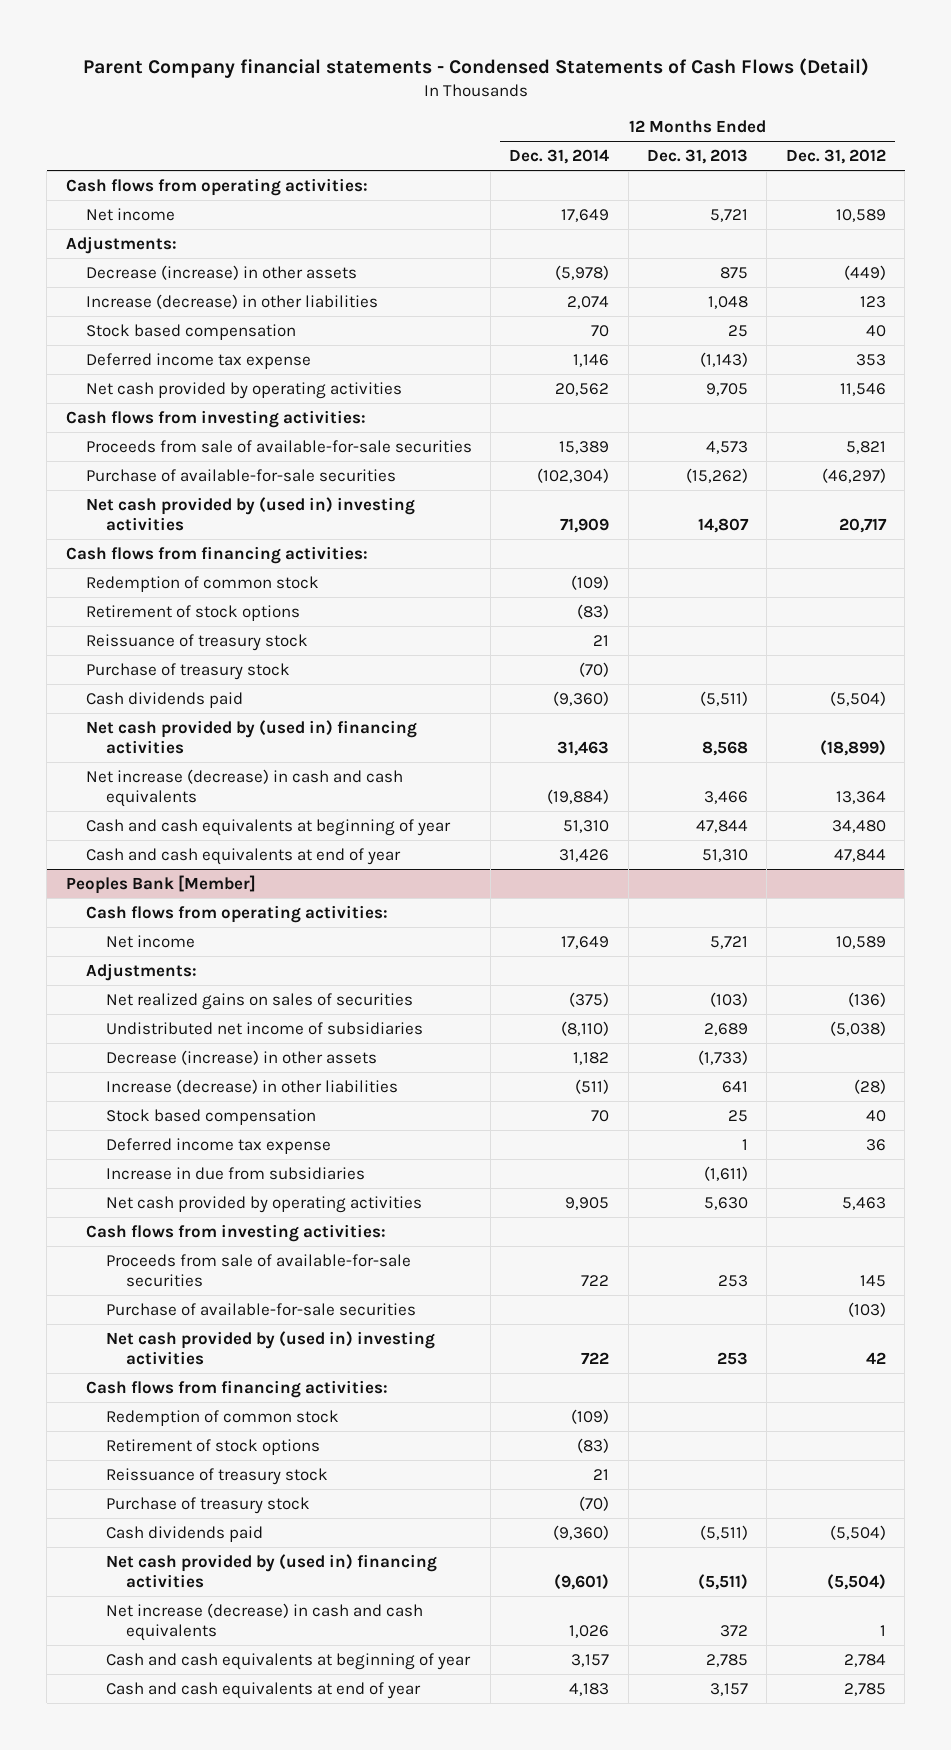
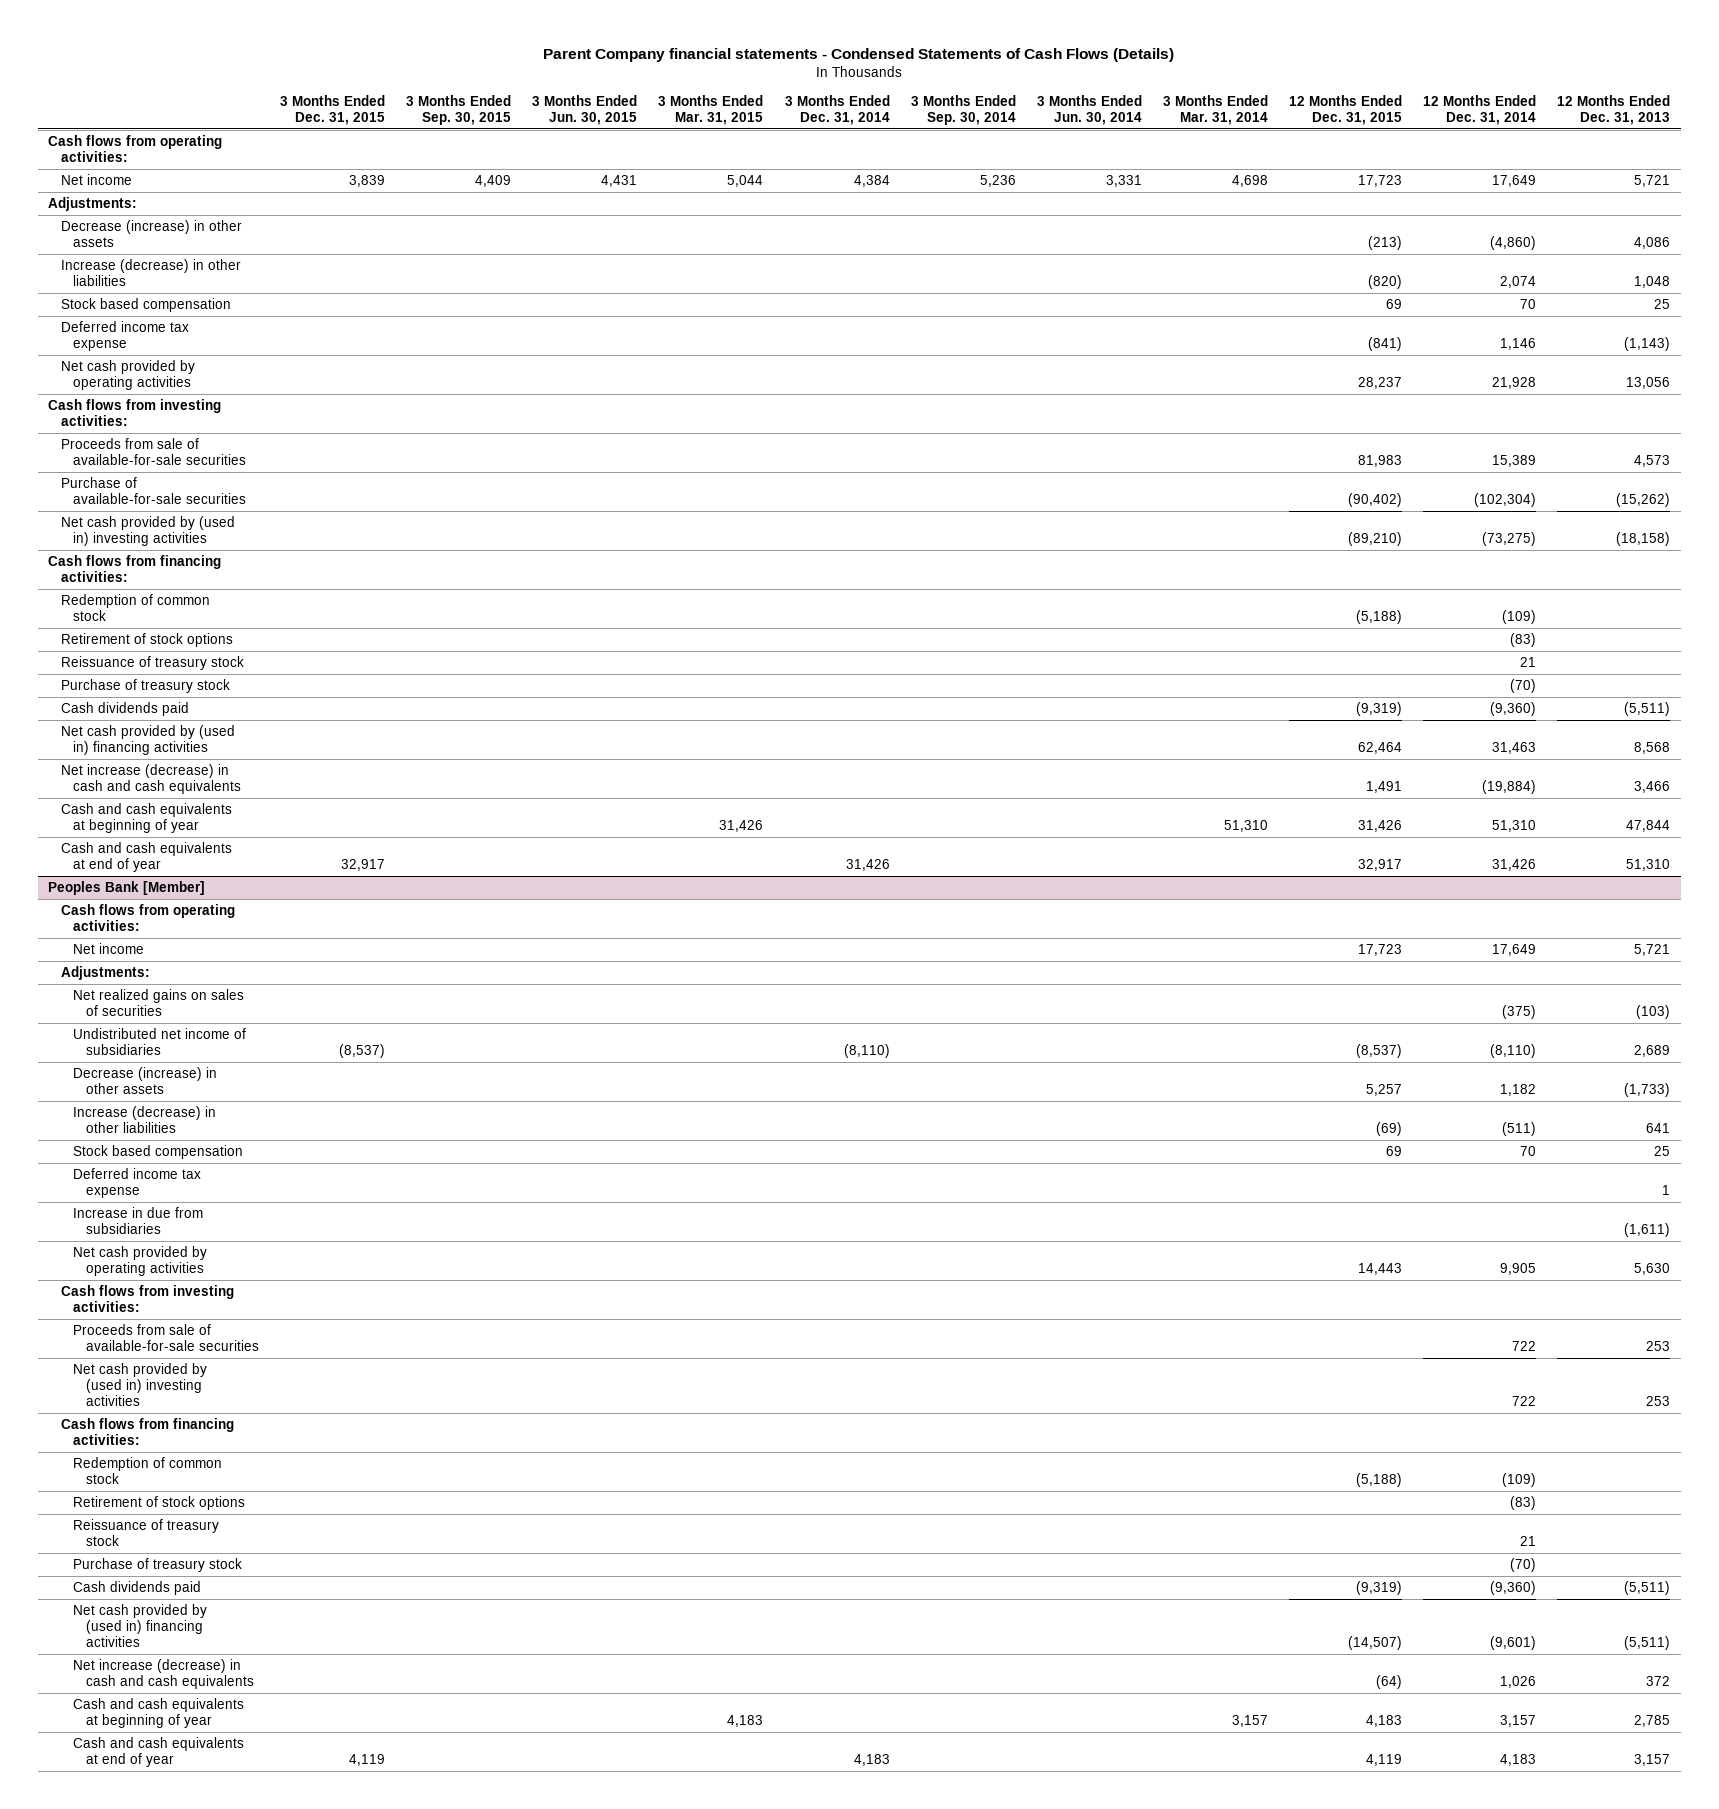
- Parent Company financial statements - Condensed Statements of Cash Flows (Detail)
+ Parent Company financial statements - Condensed Statements of Cash Flows (Details)
- | 12 Months Ended Dec. 31, 2014 | 12 Months Ended Dec. 31, 2013 | 12 Months Ended Dec. 31, 2012
+ | 3 Months Ended Dec. 31, 2015 | 3 Months Ended Sep. 30, 2015 | 3 Months Ended Jun. 30, 2015 | 3 Months Ended Mar. 31, 2015 | 3 Months Ended Dec. 31, 2014 | 3 Months Ended Sep. 30, 2014 | 3 Months Ended Jun. 30, 2014 | 3 Months Ended Mar. 31, 2014 | 12 Months Ended Dec. 31, 2015 | 12 Months Ended Dec. 31, 2014 | 12 Months Ended Dec. 31, 2013
- Decrease (increase) in other assets | (5,978) | 875 | (449)
+ Decrease (increase) in other assets | | | | | | | | | (213) | (4,860) | 4,086
- Net cash provided by operating activities | 20,562 | 9,705 | 11,546
+ Net cash provided by operating activities | | | | | | | | | 28,237 | 21,928 | 13,056
- Net cash provided by (used in) investing activities | 71,909 | 14,807 | 20,717
+ Net cash provided by (used in) investing activities | | | | | | | | | (89,210) | (73,275) | (18,158)
@ Peoples Bank [Member]
- Purchase of available-for-sale securities | | | (103)

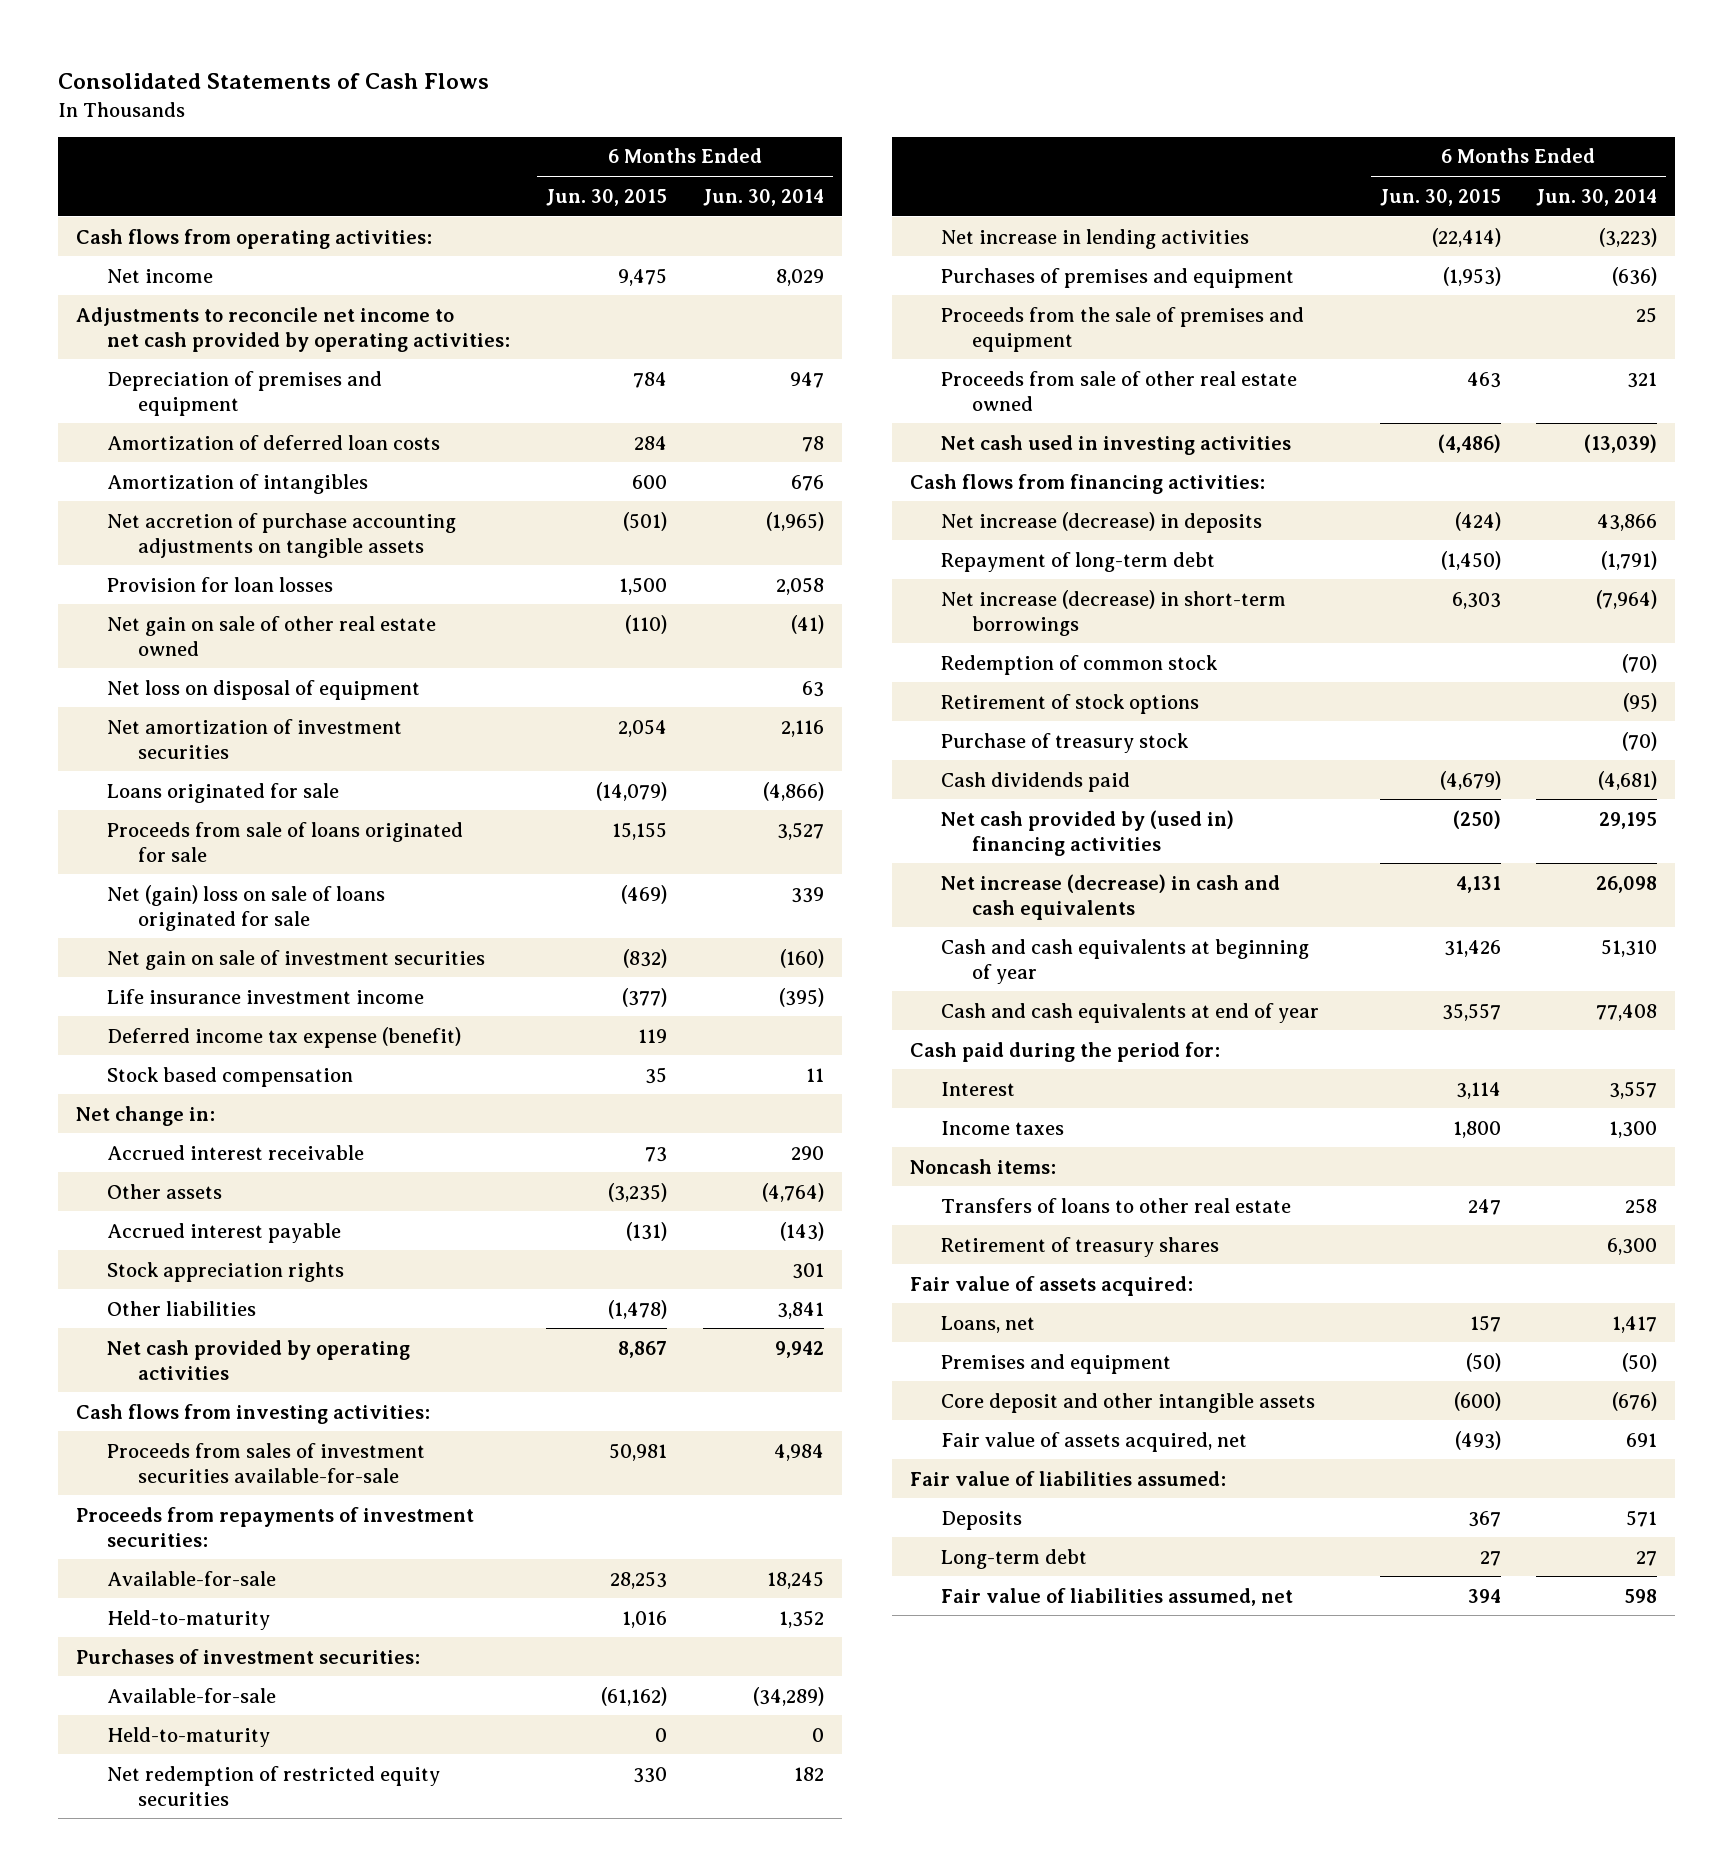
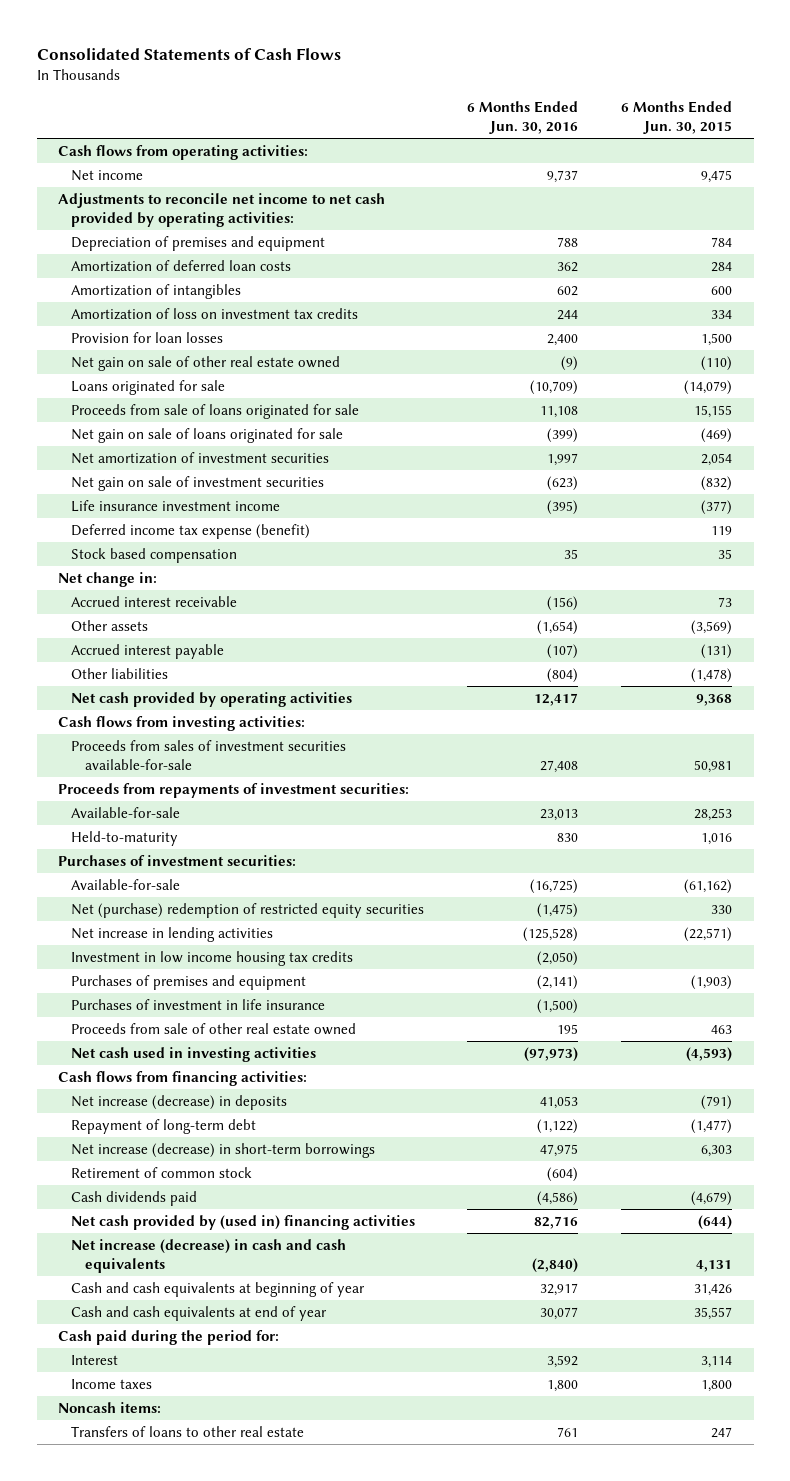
- | 6 Months Ended Jun. 30, 2015 | 6 Months Ended Jun. 30, 2014
+ | 6 Months Ended Jun. 30, 2016 | 6 Months Ended Jun. 30, 2015
- Net accretion of purchase accounting adjustments on tangible assets | (501) | (1,965)
+ Amortization of loss on investment tax credits | 244 | 334
- Net loss on disposal of equipment | | 63
- Net (gain) loss on sale of loans originated for sale | (469) | 339
+ Net gain on sale of loans originated for sale | (399) | (469)
moved down: Net amortization of investment securities | 1,997 | 2,054
- Other assets | (3,235) | (4,764)
+ Other assets | (1,654) | (3,569)
- Stock appreciation rights | | 301
- Net cash provided by operating activities | 8,867 | 9,942
+ Net cash provided by operating activities | 12,417 | 9,368
- Held-to-maturity | 0 | 0
- Net redemption of restricted equity securities | 330 | 182
- Net increase in lending activities | (22,414) | (3,223)
- Purchases of premises and equipment | (1,953) | (636)
- Proceeds from the sale of premises and equipment | | 25
+ Net (purchase) redemption of restricted equity securities | (1,475) | 330
+ Net increase in lending activities | (125,528) | (22,571)
+ Investment in low income housing tax credits | (2,050) |
+ Purchases of premises and equipment | (2,141) | (1,903)
+ Purchases of investment in life insurance | (1,500) |
- Net cash used in investing activities | (4,486) | (13,039)
+ Net cash used in investing activities | (97,973) | (4,593)
- Net increase (decrease) in deposits | (424) | 43,866
- Repayment of long-term debt | (1,450) | (1,791)
+ Net increase (decrease) in deposits | 41,053 | (791)
+ Repayment of long-term debt | (1,122) | (1,477)
- Redemption of common stock | | (70)
- Retirement of stock options | | (95)
- Purchase of treasury stock | | (70)
+ Retirement of common stock | (604) |
- Net cash provided by (used in) financing activities | (250) | 29,195
+ Net cash provided by (used in) financing activities | 82,716 | (644)
- Retirement of treasury shares | | 6,300
- Fair value of assets acquired:
- Loans, net | 157 | 1,417
- Premises and equipment | (50) | (50)
- Core deposit and other intangible assets | (600) | (676)
- Fair value of assets acquired, net | (493) | 691
- Fair value of liabilities assumed:
- Deposits | 367 | 571
- Long-term debt | 27 | 27
- Fair value of liabilities assumed, net | 394 | 598

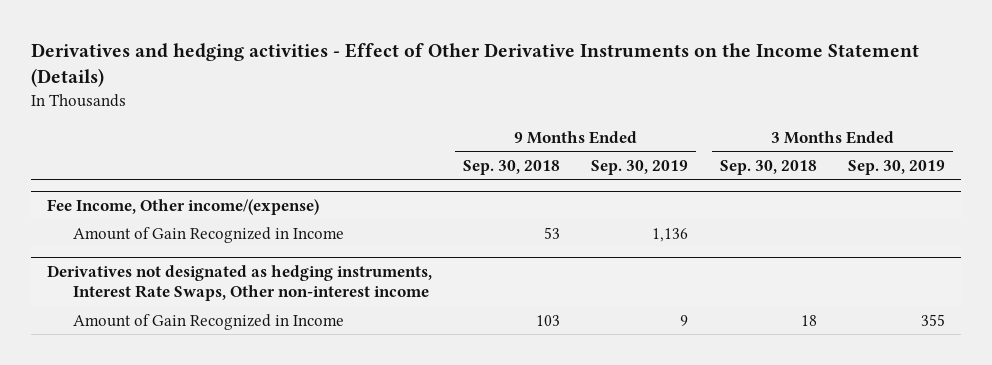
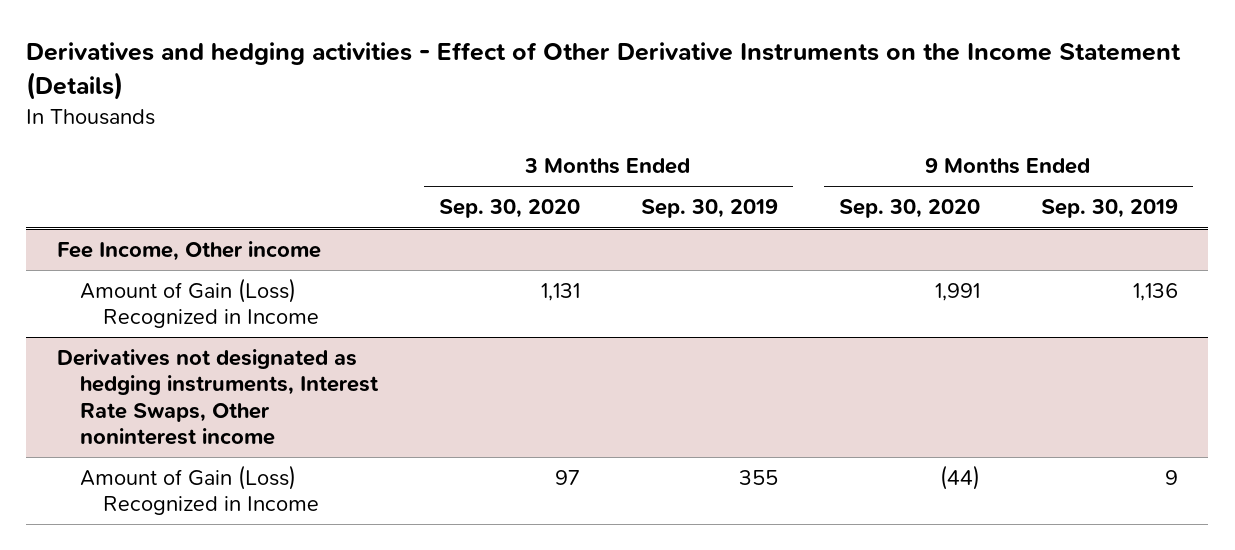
- | 9 Months Ended Sep. 30, 2018 | 9 Months Ended Sep. 30, 2019 | 3 Months Ended Sep. 30, 2018 | 3 Months Ended Sep. 30, 2019
+ | 3 Months Ended Sep. 30, 2020 | 3 Months Ended Sep. 30, 2019 | 9 Months Ended Sep. 30, 2020 | 9 Months Ended Sep. 30, 2019
- Fee Income, Other income/(expense)
- Amount of Gain Recognized in Income | 53 | 1,136 | |
- Derivatives not designated as hedging instruments, Interest Rate Swaps, Other non-interest income
- Amount of Gain Recognized in Income | 103 | 9 | 18 | 355
+ Fee Income, Other income
+ Amount of Gain (Loss) Recognized in Income | 1,131 | | 1,991 | 1,136
+ Derivatives not designated as hedging instruments, Interest Rate Swaps, Other noninterest income
+ Amount of Gain (Loss) Recognized in Income | 97 | 355 | (44) | 9

